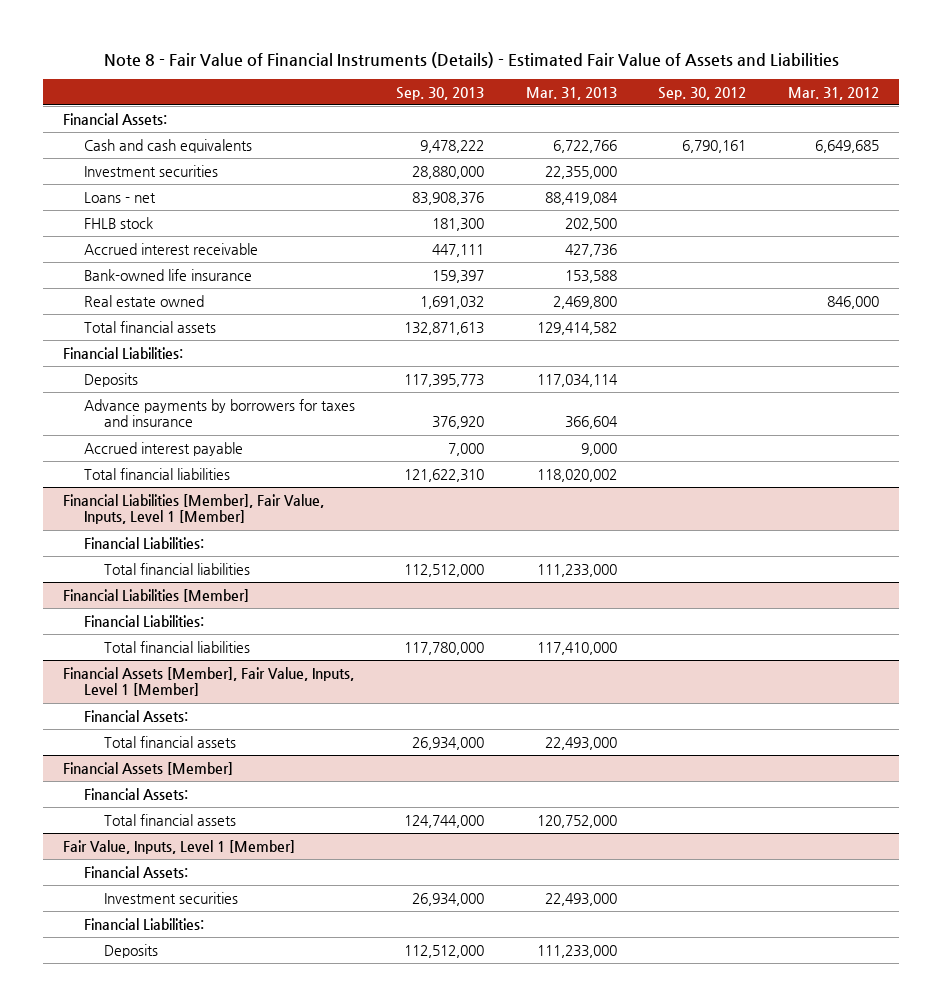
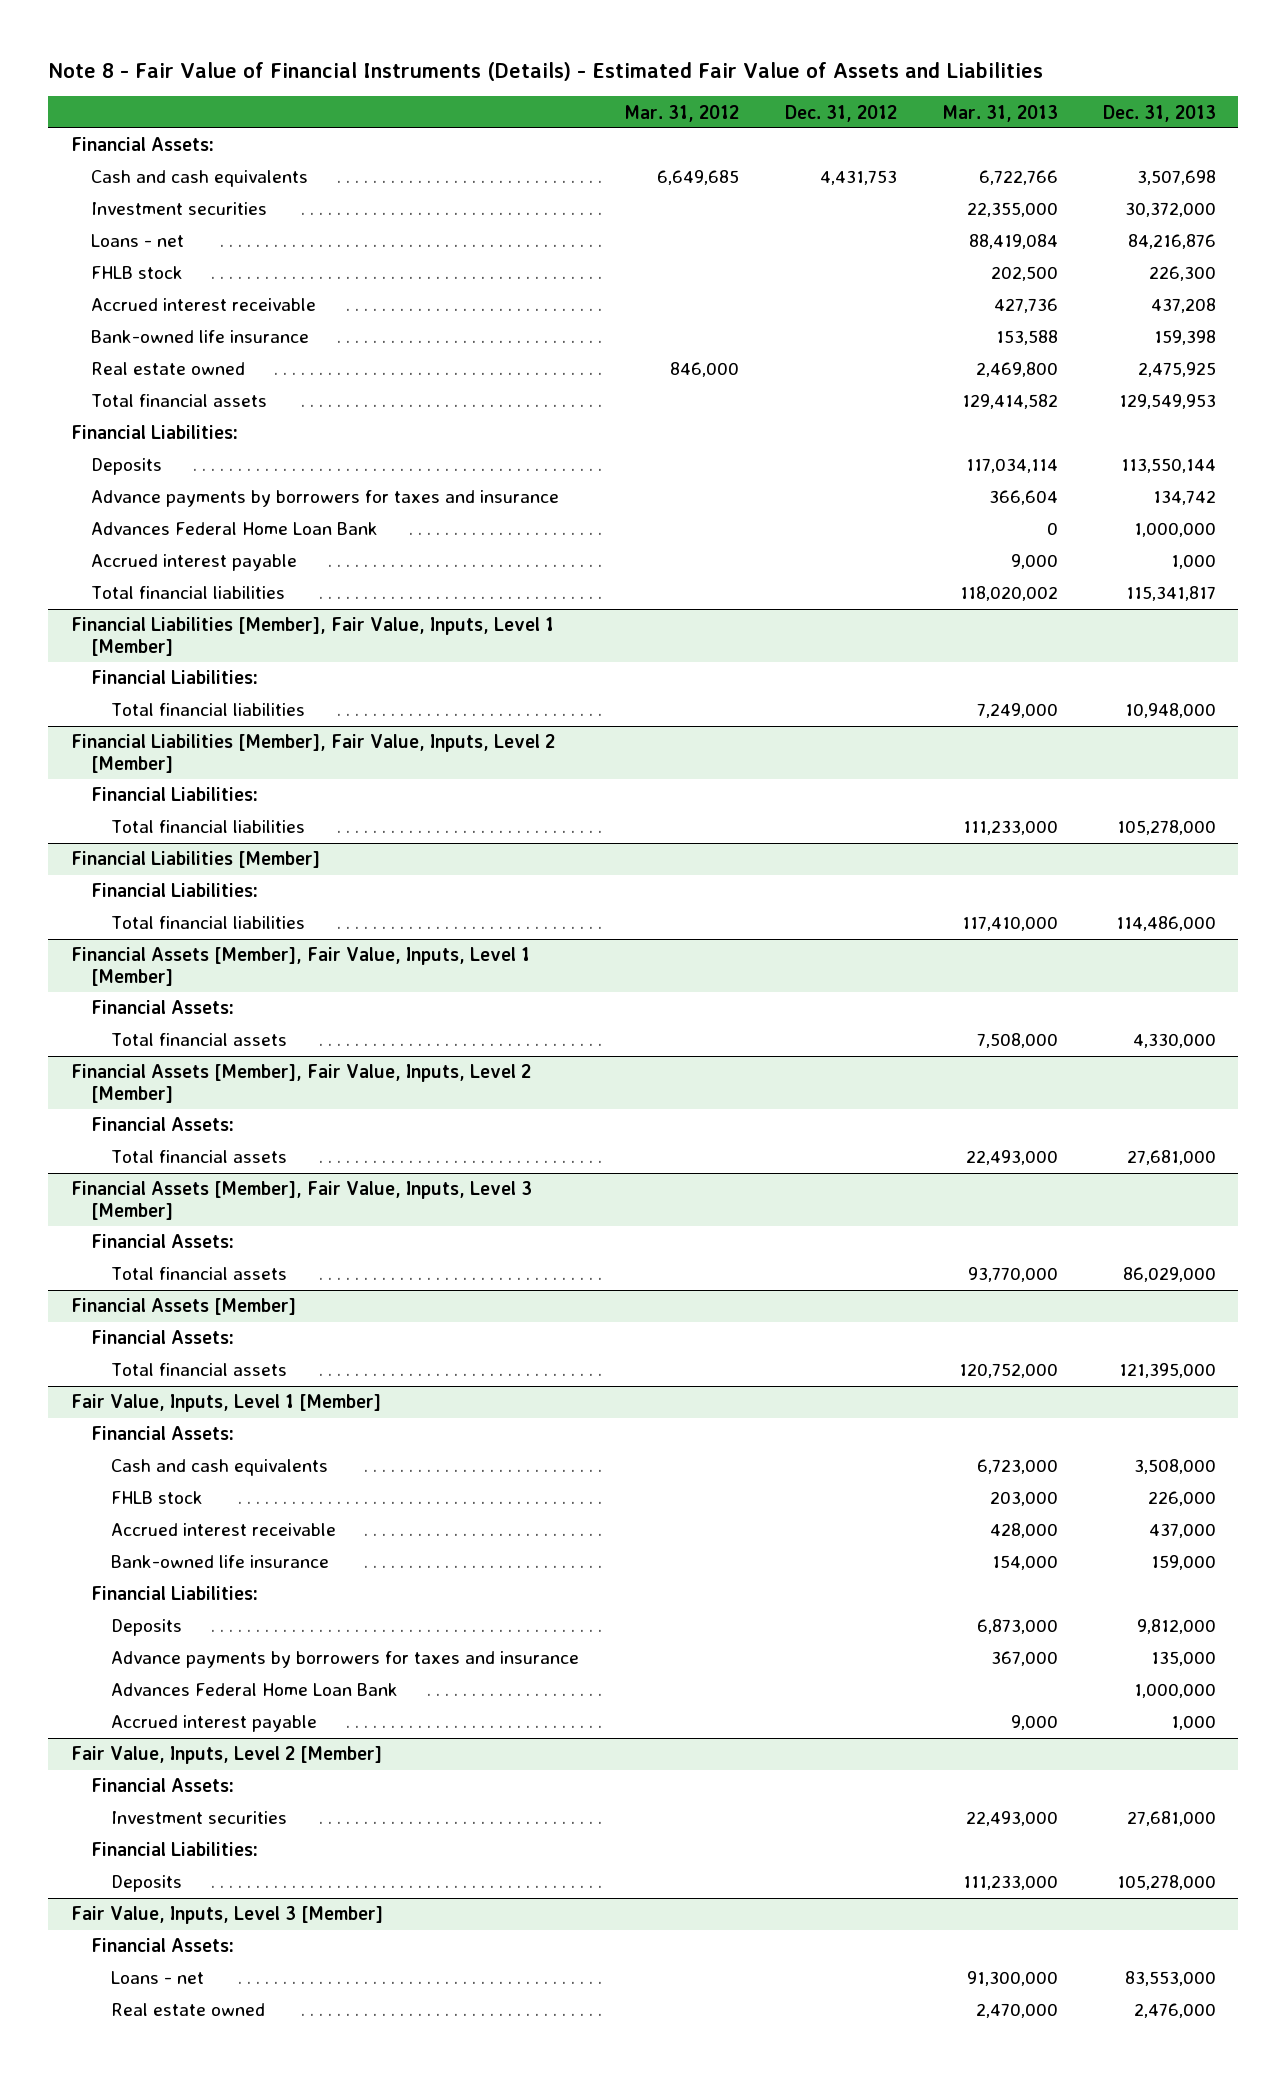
- | Sep. 30, 2013 | Mar. 31, 2013 | Sep. 30, 2012 | Mar. 31, 2012
+ | Mar. 31, 2012 | Dec. 31, 2012 | Mar. 31, 2013 | Dec. 31, 2013
+ Advances Federal Home Loan Bank | | | 0 | 1,000,000
@ Financial Liabilities [Member], Fair Value, Inputs, Level 1 [Member]
+ Total financial liabilities | | | 7,249,000 | 10,948,000
+ Financial Liabilities [Member], Fair Value, Inputs, Level 2 [Member]
+ Financial Liabilities:
@ Financial Assets [Member], Fair Value, Inputs, Level 1 [Member]
+ Total financial assets | | | 7,508,000 | 4,330,000
+ Financial Assets [Member], Fair Value, Inputs, Level 2 [Member]
+ Financial Assets:
+ Financial Assets [Member], Fair Value, Inputs, Level 3 [Member]
+ Financial Assets:
+ Total financial assets | | | 93,770,000 | 86,029,000
@ Fair Value, Inputs, Level 1 [Member]
+ Cash and cash equivalents | | | 6,723,000 | 3,508,000
+ FHLB stock | | | 203,000 | 226,000
+ Accrued interest receivable | | | 428,000 | 437,000
+ Bank-owned life insurance | | | 154,000 | 159,000
+ Financial Liabilities:
+ Deposits | | | 6,873,000 | 9,812,000
+ Advance payments by borrowers for taxes and insurance | | | 367,000 | 135,000
+ Advances Federal Home Loan Bank | | | | 1,000,000
+ Accrued interest payable | | | 9,000 | 1,000
+ Fair Value, Inputs, Level 2 [Member]
+ Financial Assets:
+ Fair Value, Inputs, Level 3 [Member]
+ Financial Assets:
+ Loans - net | | | 91,300,000 | 83,553,000
+ Real estate owned | | | 2,470,000 | 2,476,000

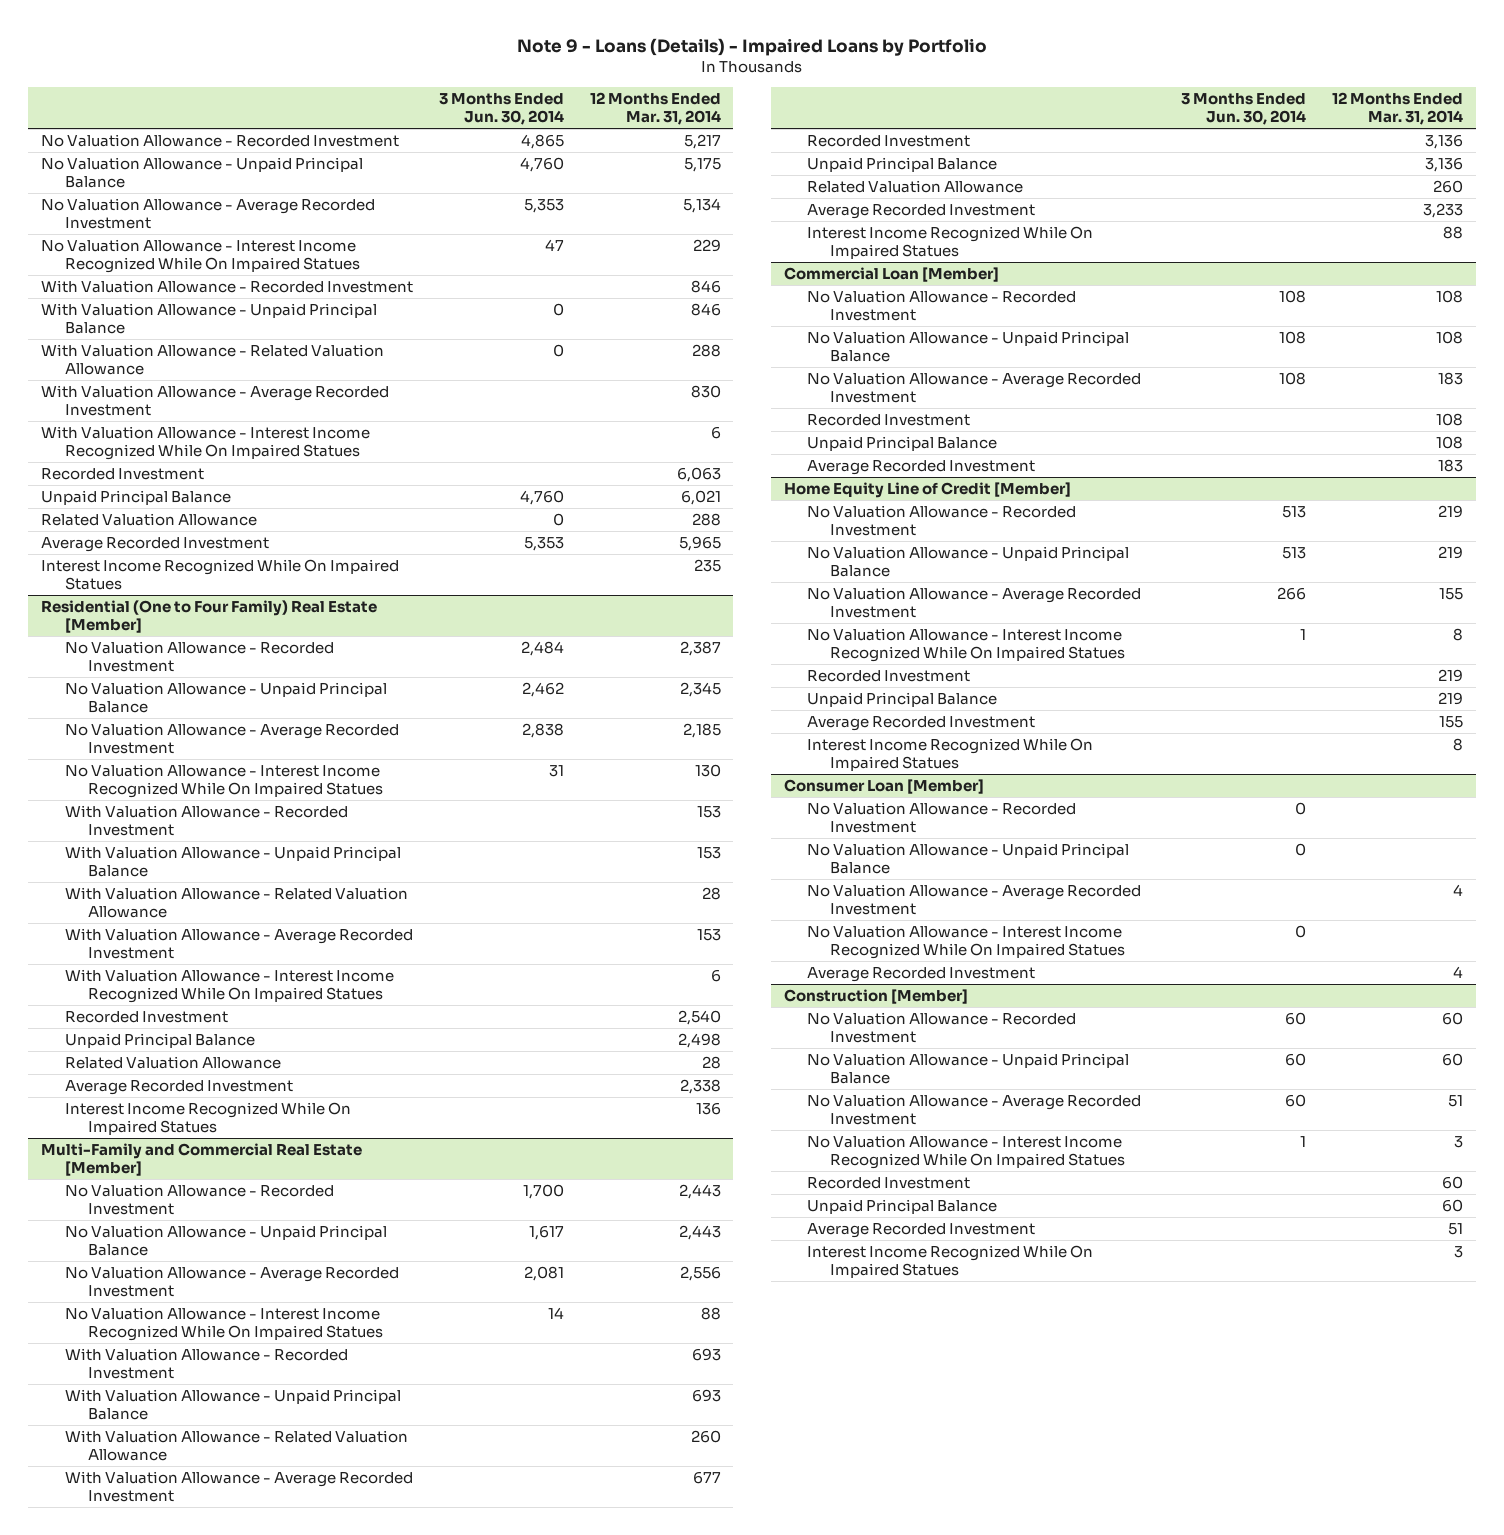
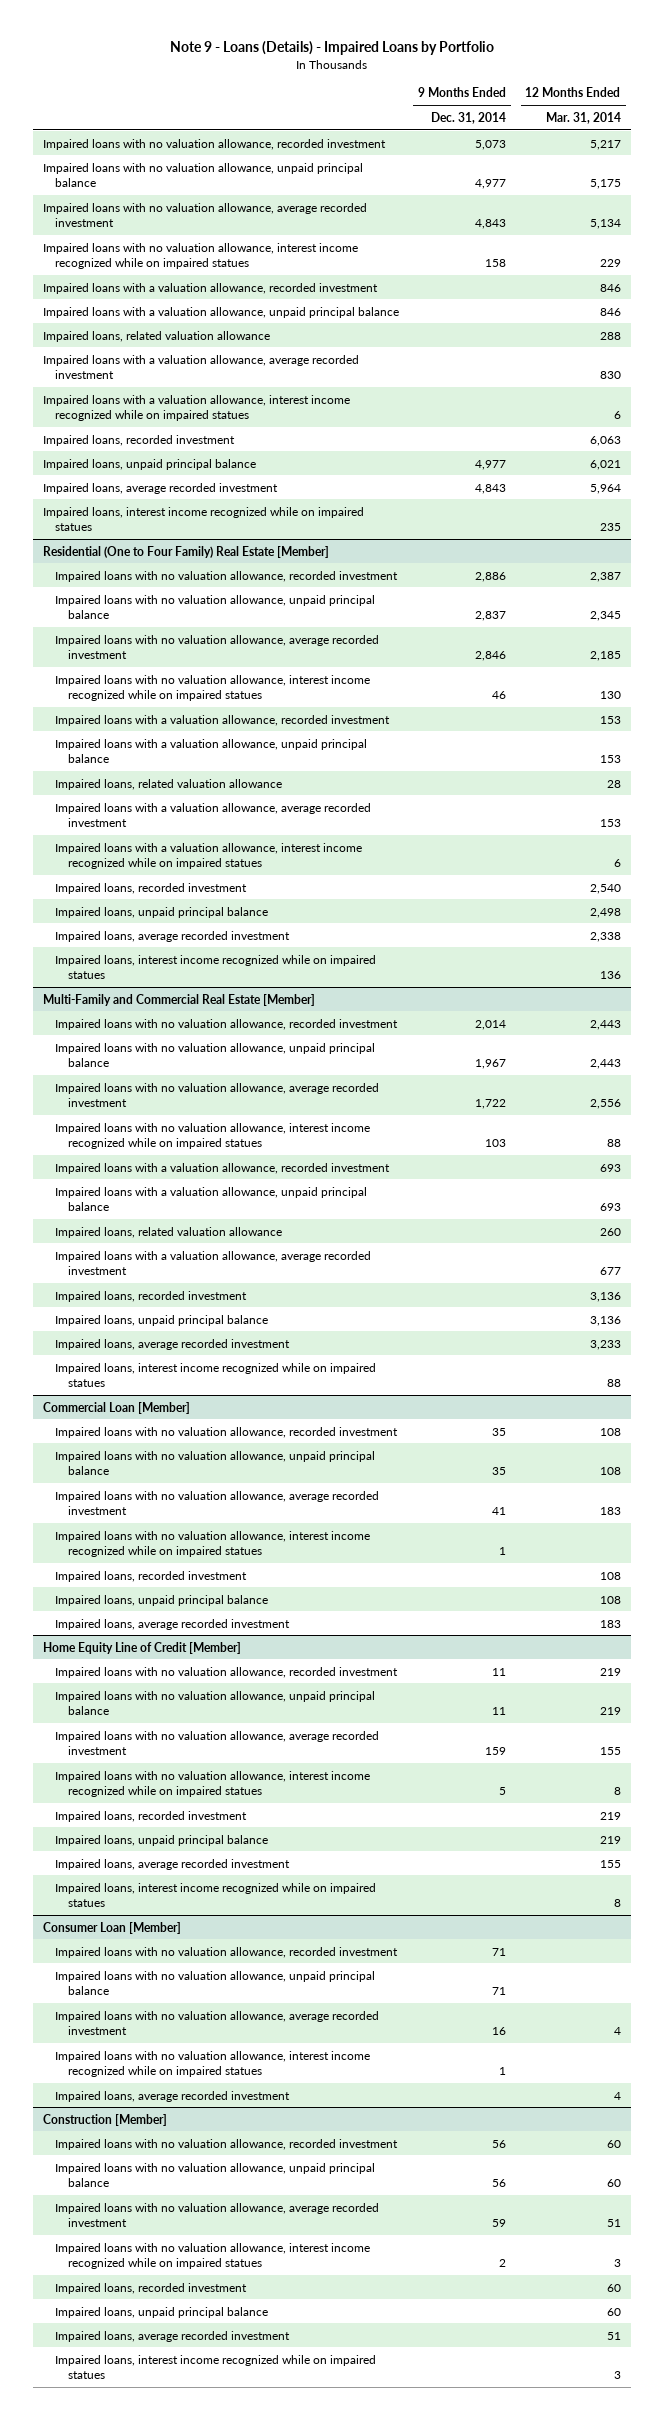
- | 3 Months Ended Jun. 30, 2014 | 12 Months Ended Mar. 31, 2014
+ | 9 Months Ended Dec. 31, 2014 | 12 Months Ended Mar. 31, 2014
- No Valuation Allowance - Recorded Investment | 4,865 | 5,217
- No Valuation Allowance - Unpaid Principal Balance | 4,760 | 5,175
- No Valuation Allowance - Average Recorded Investment | 5,353 | 5,134
- No Valuation Allowance - Interest Income Recognized While On Impaired Statues | 47 | 229
- With Valuation Allowance - Recorded Investment | | 846
- With Valuation Allowance - Unpaid Principal Balance | 0 | 846
- With Valuation Allowance - Related Valuation Allowance | 0 | 288
- With Valuation Allowance - Average Recorded Investment | | 830
- With Valuation Allowance - Interest Income Recognized While On Impaired Statues | | 6
- Recorded Investment | | 6,063
- Unpaid Principal Balance | 4,760 | 6,021
- Related Valuation Allowance | 0 | 288
- Average Recorded Investment | 5,353 | 5,965
- Interest Income Recognized While On Impaired Statues | | 235
+ Impaired loans with no valuation allowance, recorded investment | 5,073 | 5,217
+ Impaired loans with no valuation allowance, unpaid principal balance | 4,977 | 5,175
+ Impaired loans with no valuation allowance, average recorded investment | 4,843 | 5,134
+ Impaired loans with no valuation allowance, interest income recognized while on impaired statues | 158 | 229
+ Impaired loans with a valuation allowance, recorded investment | | 846
+ Impaired loans with a valuation allowance, unpaid principal balance | | 846
+ Impaired loans, related valuation allowance | | 288
+ Impaired loans with a valuation allowance, average recorded investment | | 830
+ Impaired loans with a valuation allowance, interest income recognized while on impaired statues | | 6
+ Impaired loans, recorded investment | | 6,063
+ Impaired loans, unpaid principal balance | 4,977 | 6,021
+ Impaired loans, average recorded investment | 4,843 | 5,964
+ Impaired loans, interest income recognized while on impaired statues | | 235
@ Residential (One to Four Family) Real Estate [Member]
- No Valuation Allowance - Recorded Investment | 2,484 | 2,387
- No Valuation Allowance - Unpaid Principal Balance | 2,462 | 2,345
- No Valuation Allowance - Average Recorded Investment | 2,838 | 2,185
- No Valuation Allowance - Interest Income Recognized While On Impaired Statues | 31 | 130
- With Valuation Allowance - Recorded Investment | | 153
- With Valuation Allowance - Unpaid Principal Balance | | 153
- With Valuation Allowance - Related Valuation Allowance | | 28
- With Valuation Allowance - Average Recorded Investment | | 153
- With Valuation Allowance - Interest Income Recognized While On Impaired Statues | | 6
- Recorded Investment | | 2,540
- Unpaid Principal Balance | | 2,498
- Related Valuation Allowance | | 28
- Average Recorded Investment | | 2,338
- Interest Income Recognized While On Impaired Statues | | 136
+ Impaired loans with no valuation allowance, recorded investment | 2,886 | 2,387
+ Impaired loans with no valuation allowance, unpaid principal balance | 2,837 | 2,345
+ Impaired loans with no valuation allowance, average recorded investment | 2,846 | 2,185
+ Impaired loans with no valuation allowance, interest income recognized while on impaired statues | 46 | 130
+ Impaired loans with a valuation allowance, recorded investment | | 153
+ Impaired loans with a valuation allowance, unpaid principal balance | | 153
+ Impaired loans, related valuation allowance | | 28
+ Impaired loans with a valuation allowance, average recorded investment | | 153
+ Impaired loans with a valuation allowance, interest income recognized while on impaired statues | | 6
+ Impaired loans, recorded investment | | 2,540
+ Impaired loans, unpaid principal balance | | 2,498
+ Impaired loans, average recorded investment | | 2,338
+ Impaired loans, interest income recognized while on impaired statues | | 136
@ Multi-Family and Commercial Real Estate [Member]
- No Valuation Allowance - Recorded Investment | 1,700 | 2,443
- No Valuation Allowance - Unpaid Principal Balance | 1,617 | 2,443
- No Valuation Allowance - Average Recorded Investment | 2,081 | 2,556
- No Valuation Allowance - Interest Income Recognized While On Impaired Statues | 14 | 88
- With Valuation Allowance - Recorded Investment | | 693
- With Valuation Allowance - Unpaid Principal Balance | | 693
- With Valuation Allowance - Related Valuation Allowance | | 260
- With Valuation Allowance - Average Recorded Investment | | 677
- Recorded Investment | | 3,136
- Unpaid Principal Balance | | 3,136
- Related Valuation Allowance | | 260
- Average Recorded Investment | | 3,233
- Interest Income Recognized While On Impaired Statues | | 88
+ Impaired loans with no valuation allowance, recorded investment | 2,014 | 2,443
+ Impaired loans with no valuation allowance, unpaid principal balance | 1,967 | 2,443
+ Impaired loans with no valuation allowance, average recorded investment | 1,722 | 2,556
+ Impaired loans with no valuation allowance, interest income recognized while on impaired statues | 103 | 88
+ Impaired loans with a valuation allowance, recorded investment | | 693
+ Impaired loans with a valuation allowance, unpaid principal balance | | 693
+ Impaired loans, related valuation allowance | | 260
+ Impaired loans with a valuation allowance, average recorded investment | | 677
+ Impaired loans, recorded investment | | 3,136
+ Impaired loans, unpaid principal balance | | 3,136
+ Impaired loans, average recorded investment | | 3,233
+ Impaired loans, interest income recognized while on impaired statues | | 88
@ Commercial Loan [Member]
- No Valuation Allowance - Recorded Investment | 108 | 108
- No Valuation Allowance - Unpaid Principal Balance | 108 | 108
- No Valuation Allowance - Average Recorded Investment | 108 | 183
- Recorded Investment | | 108
- Unpaid Principal Balance | | 108
- Average Recorded Investment | | 183
+ Impaired loans with no valuation allowance, recorded investment | 35 | 108
+ Impaired loans with no valuation allowance, unpaid principal balance | 35 | 108
+ Impaired loans with no valuation allowance, average recorded investment | 41 | 183
+ Impaired loans with no valuation allowance, interest income recognized while on impaired statues | 1 |
+ Impaired loans, recorded investment | | 108
+ Impaired loans, unpaid principal balance | | 108
+ Impaired loans, average recorded investment | | 183
@ Home Equity Line of Credit [Member]
- No Valuation Allowance - Recorded Investment | 513 | 219
- No Valuation Allowance - Unpaid Principal Balance | 513 | 219
- No Valuation Allowance - Average Recorded Investment | 266 | 155
- No Valuation Allowance - Interest Income Recognized While On Impaired Statues | 1 | 8
- Recorded Investment | | 219
- Unpaid Principal Balance | | 219
- Average Recorded Investment | | 155
- Interest Income Recognized While On Impaired Statues | | 8
+ Impaired loans with no valuation allowance, recorded investment | 11 | 219
+ Impaired loans with no valuation allowance, unpaid principal balance | 11 | 219
+ Impaired loans with no valuation allowance, average recorded investment | 159 | 155
+ Impaired loans with no valuation allowance, interest income recognized while on impaired statues | 5 | 8
+ Impaired loans, recorded investment | | 219
+ Impaired loans, unpaid principal balance | | 219
+ Impaired loans, average recorded investment | | 155
+ Impaired loans, interest income recognized while on impaired statues | | 8
@ Consumer Loan [Member]
- No Valuation Allowance - Recorded Investment | 0 |
- No Valuation Allowance - Unpaid Principal Balance | 0 |
- No Valuation Allowance - Average Recorded Investment | | 4
- No Valuation Allowance - Interest Income Recognized While On Impaired Statues | 0 |
- Average Recorded Investment | | 4
+ Impaired loans with no valuation allowance, recorded investment | 71 |
+ Impaired loans with no valuation allowance, unpaid principal balance | 71 |
+ Impaired loans with no valuation allowance, average recorded investment | 16 | 4
+ Impaired loans with no valuation allowance, interest income recognized while on impaired statues | 1 |
+ Impaired loans, average recorded investment | | 4
@ Construction [Member]
- No Valuation Allowance - Recorded Investment | 60 | 60
- No Valuation Allowance - Unpaid Principal Balance | 60 | 60
- No Valuation Allowance - Average Recorded Investment | 60 | 51
- No Valuation Allowance - Interest Income Recognized While On Impaired Statues | 1 | 3
- Recorded Investment | | 60
- Unpaid Principal Balance | | 60
- Average Recorded Investment | | 51
- Interest Income Recognized While On Impaired Statues | | 3
+ Impaired loans with no valuation allowance, recorded investment | 56 | 60
+ Impaired loans with no valuation allowance, unpaid principal balance | 56 | 60
+ Impaired loans with no valuation allowance, average recorded investment | 59 | 51
+ Impaired loans with no valuation allowance, interest income recognized while on impaired statues | 2 | 3
+ Impaired loans, recorded investment | | 60
+ Impaired loans, unpaid principal balance | | 60
+ Impaired loans, average recorded investment | | 51
+ Impaired loans, interest income recognized while on impaired statues | | 3

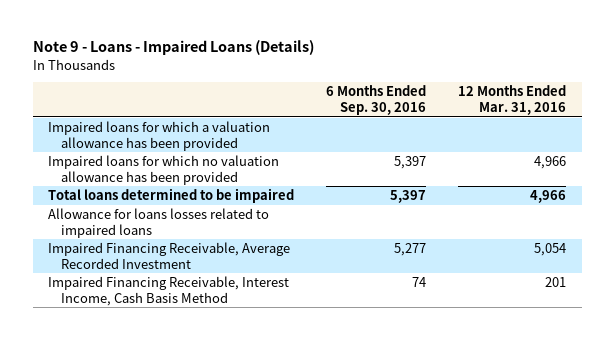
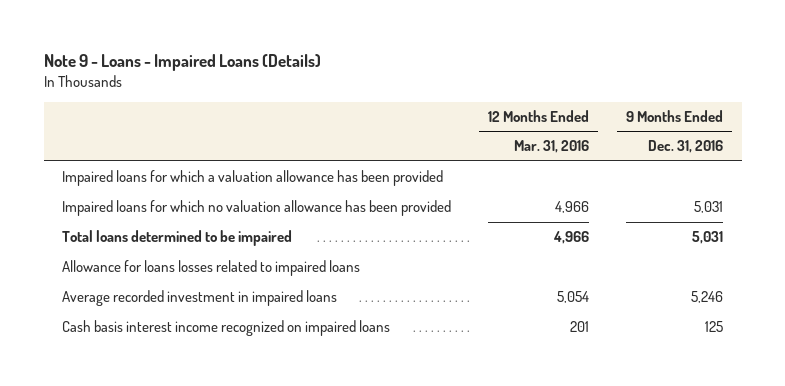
- | 6 Months Ended Sep. 30, 2016 | 12 Months Ended Mar. 31, 2016
+ | 12 Months Ended Mar. 31, 2016 | 9 Months Ended Dec. 31, 2016
- Impaired Financing Receivable, Average Recorded Investment | 5,277 | 5,054
- Impaired Financing Receivable, Interest Income, Cash Basis Method | 74 | 201
+ Average recorded investment in impaired loans | 5,054 | 5,246
+ Cash basis interest income recognized on impaired loans | 201 | 125

